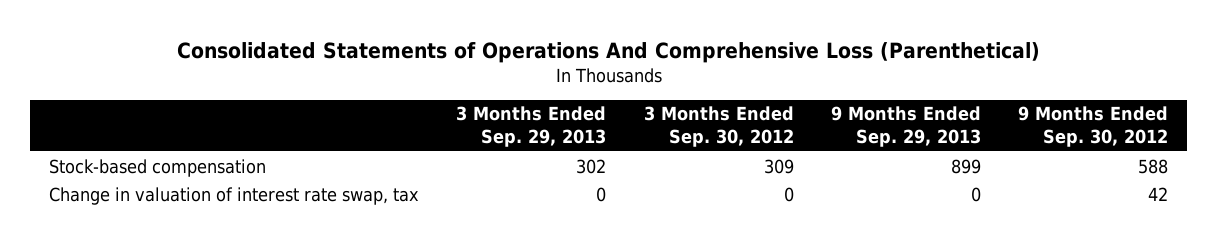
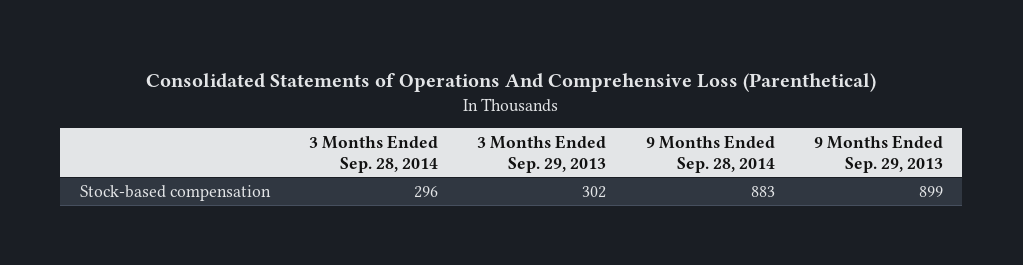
- | 3 Months Ended Sep. 29, 2013 | 3 Months Ended Sep. 30, 2012 | 9 Months Ended Sep. 29, 2013 | 9 Months Ended Sep. 30, 2012
+ | 3 Months Ended Sep. 28, 2014 | 3 Months Ended Sep. 29, 2013 | 9 Months Ended Sep. 28, 2014 | 9 Months Ended Sep. 29, 2013
- Change in valuation of interest rate swap, tax | 0 | 0 | 0 | 42

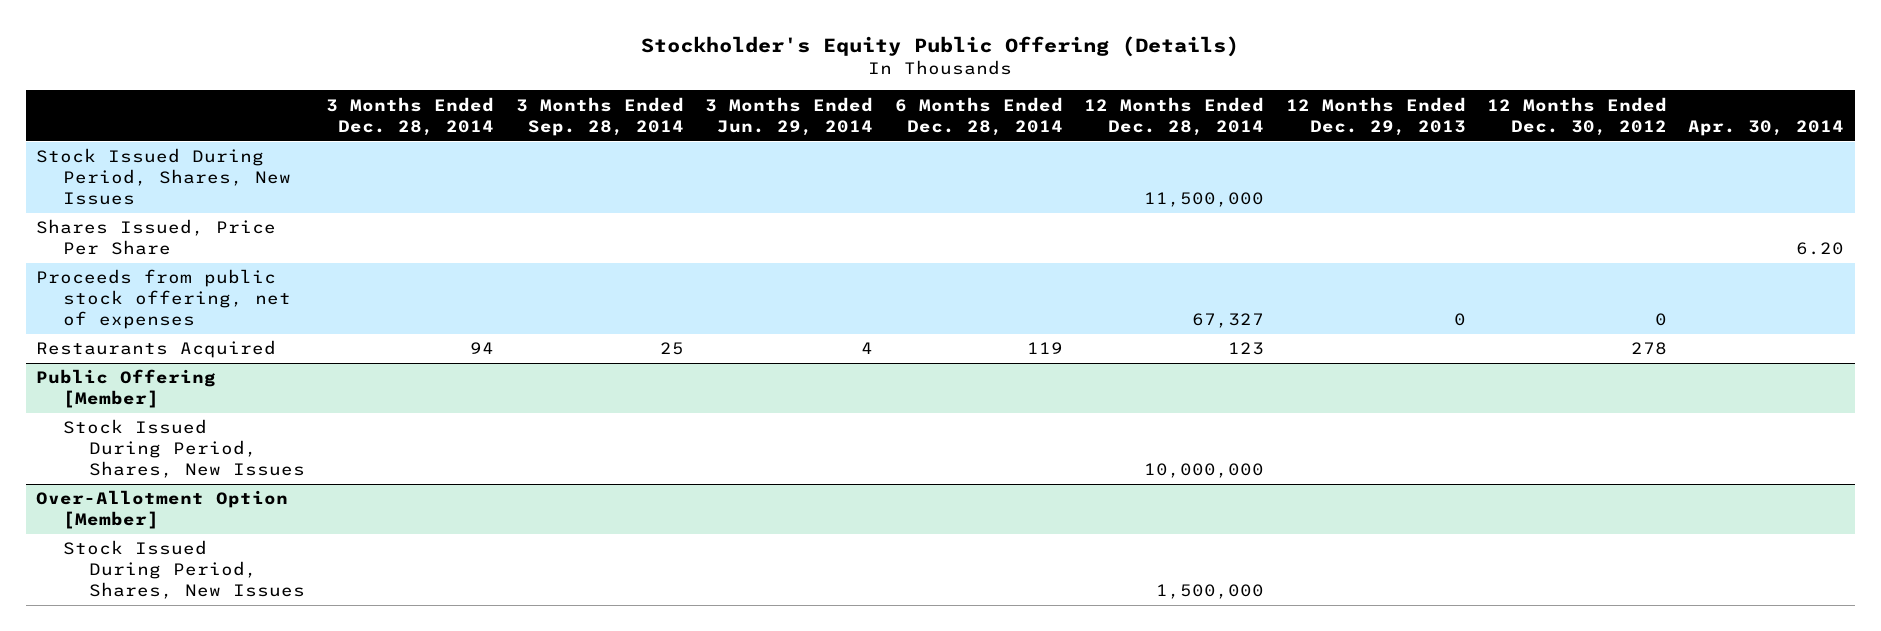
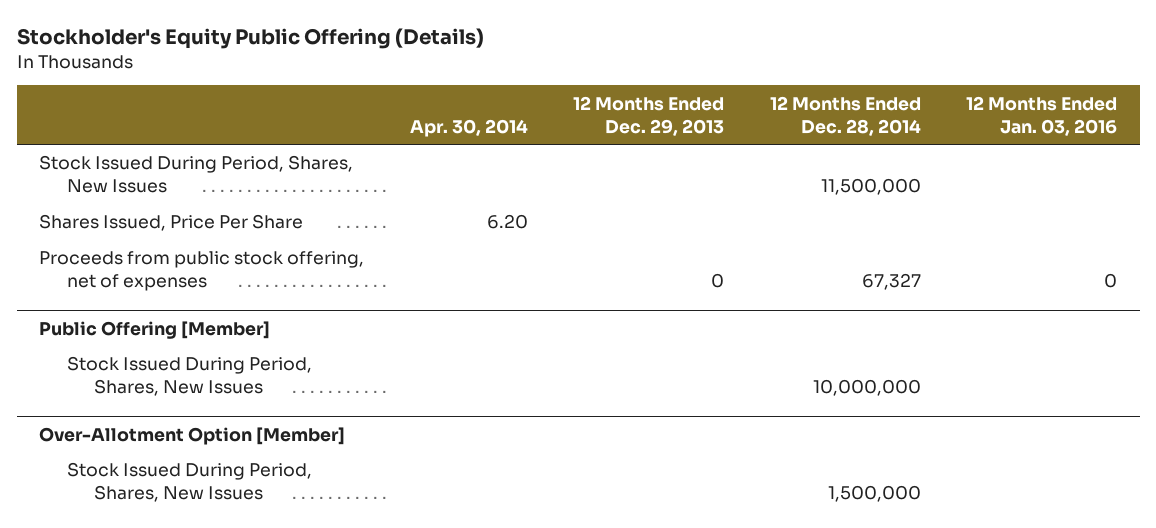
- | 3 Months Ended Dec. 28, 2014 | 3 Months Ended Sep. 28, 2014 | 3 Months Ended Jun. 29, 2014 | 6 Months Ended Dec. 28, 2014 | 12 Months Ended Dec. 28, 2014 | 12 Months Ended Dec. 29, 2013 | 12 Months Ended Dec. 30, 2012 | Apr. 30, 2014
+ | Apr. 30, 2014 | 12 Months Ended Dec. 29, 2013 | 12 Months Ended Dec. 28, 2014 | 12 Months Ended Jan. 03, 2016
- Restaurants Acquired | 94 | 25 | 4 | 119 | 123 | | 278 |

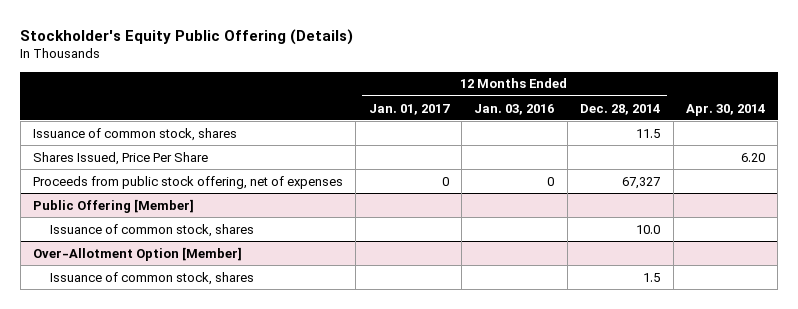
- | Apr. 30, 2014 | 12 Months Ended Dec. 29, 2013 | 12 Months Ended Dec. 28, 2014 | 12 Months Ended Jan. 03, 2016
+ | 12 Months Ended Jan. 01, 2017 | 12 Months Ended Jan. 03, 2016 | 12 Months Ended Dec. 28, 2014 | Apr. 30, 2014
- Stock Issued During Period, Shares, New Issues | | | 11,500,000 |
+ Issuance of common stock, shares | | | 11.5 |
@ Public Offering [Member]
- Stock Issued During Period, Shares, New Issues | | | 10,000,000 |
+ Issuance of common stock, shares | | | 10.0 |
@ Over-Allotment Option [Member]
- Stock Issued During Period, Shares, New Issues | | | 1,500,000 |
+ Issuance of common stock, shares | | | 1.5 |

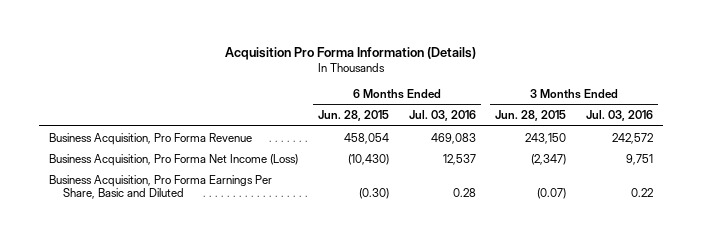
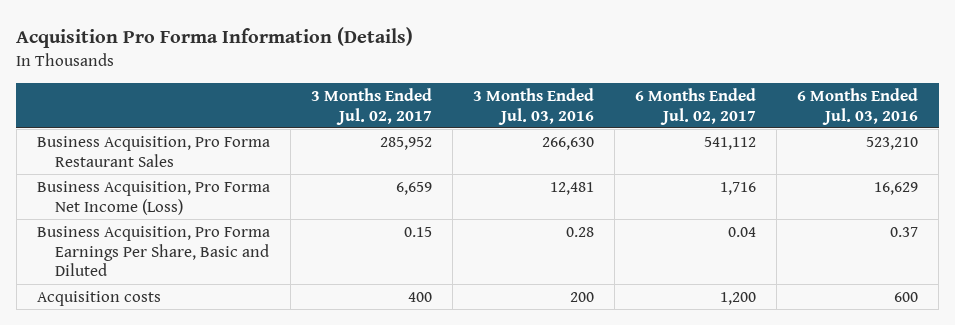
- | 6 Months Ended Jun. 28, 2015 | 6 Months Ended Jul. 03, 2016 | 3 Months Ended Jun. 28, 2015 | 3 Months Ended Jul. 03, 2016
+ | 3 Months Ended Jul. 02, 2017 | 3 Months Ended Jul. 03, 2016 | 6 Months Ended Jul. 02, 2017 | 6 Months Ended Jul. 03, 2016
- Business Acquisition, Pro Forma Revenue | 458,054 | 469,083 | 243,150 | 242,572
- Business Acquisition, Pro Forma Net Income (Loss) | (10,430) | 12,537 | (2,347) | 9,751
- Business Acquisition, Pro Forma Earnings Per Share, Basic and Diluted | (0.30) | 0.28 | (0.07) | 0.22
+ Business Acquisition, Pro Forma Restaurant Sales | 285,952 | 266,630 | 541,112 | 523,210
+ Business Acquisition, Pro Forma Net Income (Loss) | 6,659 | 12,481 | 1,716 | 16,629
+ Business Acquisition, Pro Forma Earnings Per Share, Basic and Diluted | 0.15 | 0.28 | 0.04 | 0.37
+ Acquisition costs | 400 | 200 | 1,200 | 600

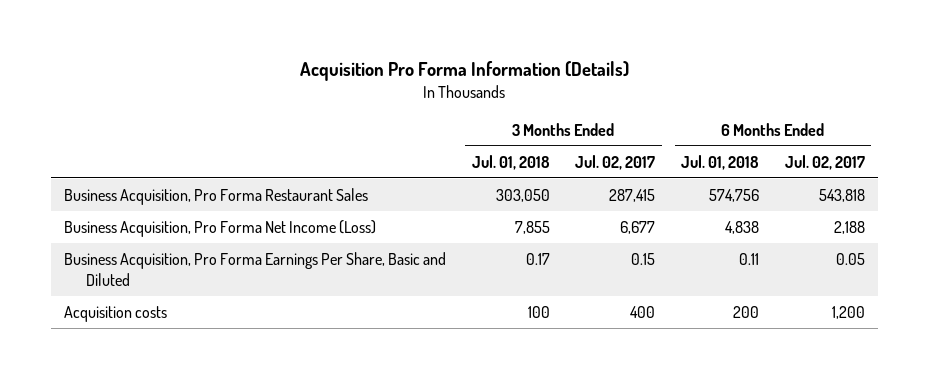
- | 3 Months Ended Jul. 02, 2017 | 3 Months Ended Jul. 03, 2016 | 6 Months Ended Jul. 02, 2017 | 6 Months Ended Jul. 03, 2016
+ | 3 Months Ended Jul. 01, 2018 | 3 Months Ended Jul. 02, 2017 | 6 Months Ended Jul. 01, 2018 | 6 Months Ended Jul. 02, 2017
- Business Acquisition, Pro Forma Restaurant Sales | 285,952 | 266,630 | 541,112 | 523,210
- Business Acquisition, Pro Forma Net Income (Loss) | 6,659 | 12,481 | 1,716 | 16,629
- Business Acquisition, Pro Forma Earnings Per Share, Basic and Diluted | 0.15 | 0.28 | 0.04 | 0.37
+ Business Acquisition, Pro Forma Restaurant Sales | 303,050 | 287,415 | 574,756 | 543,818
+ Business Acquisition, Pro Forma Net Income (Loss) | 7,855 | 6,677 | 4,838 | 2,188
+ Business Acquisition, Pro Forma Earnings Per Share, Basic and Diluted | 0.17 | 0.15 | 0.11 | 0.05

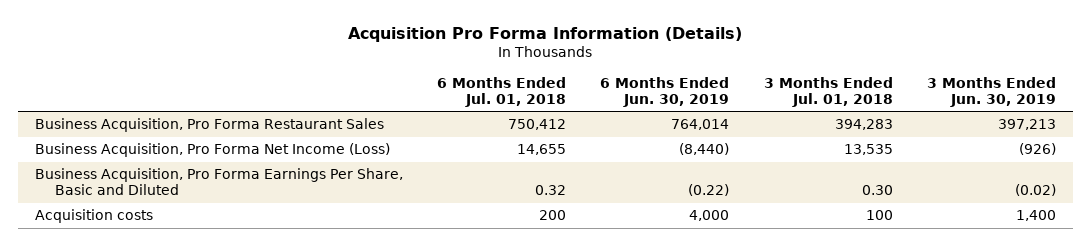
- | 3 Months Ended Jul. 01, 2018 | 3 Months Ended Jul. 02, 2017 | 6 Months Ended Jul. 01, 2018 | 6 Months Ended Jul. 02, 2017
+ | 6 Months Ended Jul. 01, 2018 | 6 Months Ended Jun. 30, 2019 | 3 Months Ended Jul. 01, 2018 | 3 Months Ended Jun. 30, 2019
- Business Acquisition, Pro Forma Restaurant Sales | 303,050 | 287,415 | 574,756 | 543,818
- Business Acquisition, Pro Forma Net Income (Loss) | 7,855 | 6,677 | 4,838 | 2,188
- Business Acquisition, Pro Forma Earnings Per Share, Basic and Diluted | 0.17 | 0.15 | 0.11 | 0.05
+ Business Acquisition, Pro Forma Restaurant Sales | 750,412 | 764,014 | 394,283 | 397,213
+ Business Acquisition, Pro Forma Net Income (Loss) | 14,655 | (8,440) | 13,535 | (926)
+ Business Acquisition, Pro Forma Earnings Per Share, Basic and Diluted | 0.32 | (0.22) | 0.30 | (0.02)

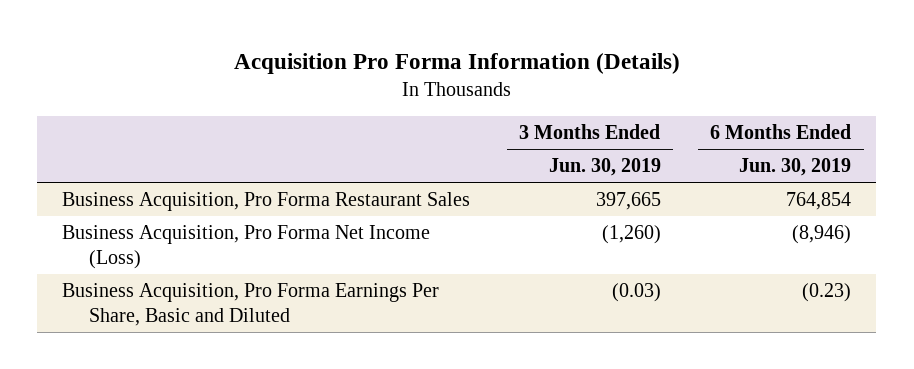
- | 6 Months Ended Jul. 01, 2018 | 6 Months Ended Jun. 30, 2019 | 3 Months Ended Jul. 01, 2018 | 3 Months Ended Jun. 30, 2019
+ | 3 Months Ended Jun. 30, 2019 | 6 Months Ended Jun. 30, 2019
- Business Acquisition, Pro Forma Restaurant Sales | 750,412 | 764,014 | 394,283 | 397,213
- Business Acquisition, Pro Forma Net Income (Loss) | 14,655 | (8,440) | 13,535 | (926)
- Business Acquisition, Pro Forma Earnings Per Share, Basic and Diluted | 0.32 | (0.22) | 0.30 | (0.02)
- Acquisition costs | 200 | 4,000 | 100 | 1,400
+ Business Acquisition, Pro Forma Restaurant Sales | 397,665 | 764,854
+ Business Acquisition, Pro Forma Net Income (Loss) | (1,260) | (8,946)
+ Business Acquisition, Pro Forma Earnings Per Share, Basic and Diluted | (0.03) | (0.23)

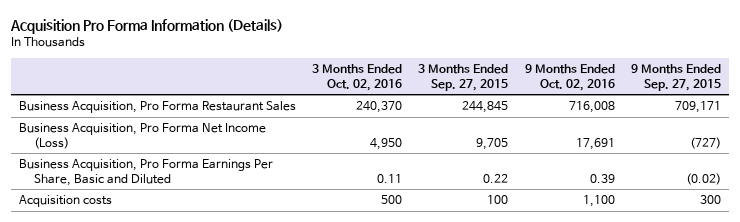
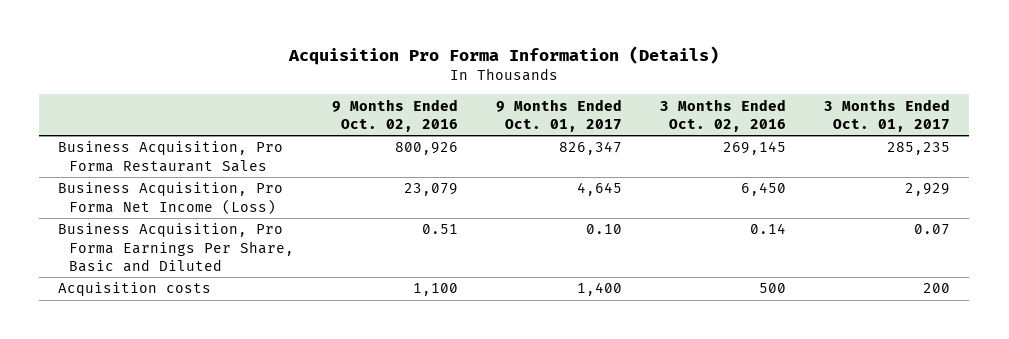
- | 3 Months Ended Oct. 02, 2016 | 3 Months Ended Sep. 27, 2015 | 9 Months Ended Oct. 02, 2016 | 9 Months Ended Sep. 27, 2015
+ | 9 Months Ended Oct. 02, 2016 | 9 Months Ended Oct. 01, 2017 | 3 Months Ended Oct. 02, 2016 | 3 Months Ended Oct. 01, 2017
- Business Acquisition, Pro Forma Restaurant Sales | 240,370 | 244,845 | 716,008 | 709,171
- Business Acquisition, Pro Forma Net Income (Loss) | 4,950 | 9,705 | 17,691 | (727)
- Business Acquisition, Pro Forma Earnings Per Share, Basic and Diluted | 0.11 | 0.22 | 0.39 | (0.02)
+ Business Acquisition, Pro Forma Restaurant Sales | 800,926 | 826,347 | 269,145 | 285,235
+ Business Acquisition, Pro Forma Net Income (Loss) | 23,079 | 4,645 | 6,450 | 2,929
+ Business Acquisition, Pro Forma Earnings Per Share, Basic and Diluted | 0.51 | 0.10 | 0.14 | 0.07

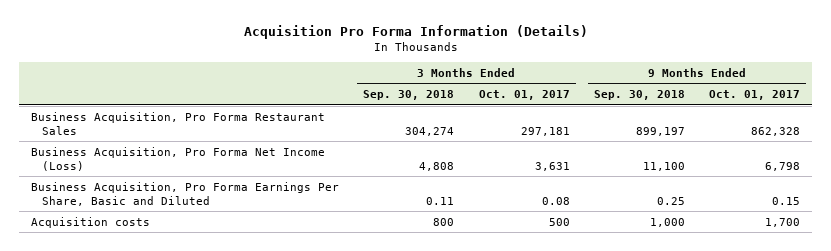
- | 9 Months Ended Oct. 02, 2016 | 9 Months Ended Oct. 01, 2017 | 3 Months Ended Oct. 02, 2016 | 3 Months Ended Oct. 01, 2017
+ | 3 Months Ended Sep. 30, 2018 | 3 Months Ended Oct. 01, 2017 | 9 Months Ended Sep. 30, 2018 | 9 Months Ended Oct. 01, 2017
- Business Acquisition, Pro Forma Restaurant Sales | 800,926 | 826,347 | 269,145 | 285,235
- Business Acquisition, Pro Forma Net Income (Loss) | 23,079 | 4,645 | 6,450 | 2,929
- Business Acquisition, Pro Forma Earnings Per Share, Basic and Diluted | 0.51 | 0.10 | 0.14 | 0.07
- Acquisition costs | 1,100 | 1,400 | 500 | 200
+ Business Acquisition, Pro Forma Restaurant Sales | 304,274 | 297,181 | 899,197 | 862,328
+ Business Acquisition, Pro Forma Net Income (Loss) | 4,808 | 3,631 | 11,100 | 6,798
+ Business Acquisition, Pro Forma Earnings Per Share, Basic and Diluted | 0.11 | 0.08 | 0.25 | 0.15
+ Acquisition costs | 800 | 500 | 1,000 | 1,700

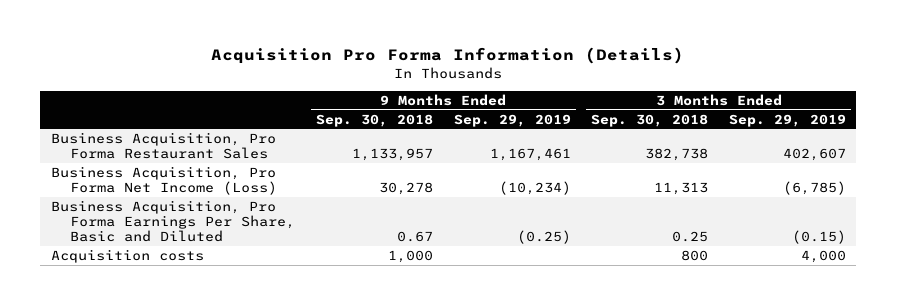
- | 3 Months Ended Sep. 30, 2018 | 3 Months Ended Oct. 01, 2017 | 9 Months Ended Sep. 30, 2018 | 9 Months Ended Oct. 01, 2017
+ | 9 Months Ended Sep. 30, 2018 | 9 Months Ended Sep. 29, 2019 | 3 Months Ended Sep. 30, 2018 | 3 Months Ended Sep. 29, 2019
- Business Acquisition, Pro Forma Restaurant Sales | 304,274 | 297,181 | 899,197 | 862,328
- Business Acquisition, Pro Forma Net Income (Loss) | 4,808 | 3,631 | 11,100 | 6,798
- Business Acquisition, Pro Forma Earnings Per Share, Basic and Diluted | 0.11 | 0.08 | 0.25 | 0.15
+ Business Acquisition, Pro Forma Restaurant Sales | 1,133,957 | 1,167,461 | 382,738 | 402,607
+ Business Acquisition, Pro Forma Net Income (Loss) | 30,278 | (10,234) | 11,313 | (6,785)
+ Business Acquisition, Pro Forma Earnings Per Share, Basic and Diluted | 0.67 | (0.25) | 0.25 | (0.15)

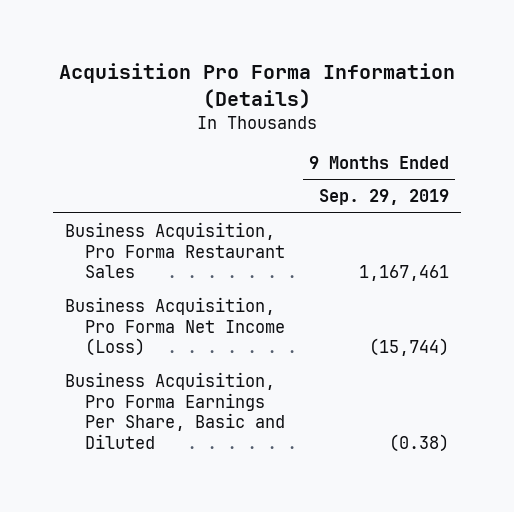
- | 9 Months Ended Sep. 30, 2018 | 9 Months Ended Sep. 29, 2019 | 3 Months Ended Sep. 30, 2018 | 3 Months Ended Sep. 29, 2019
+ | 9 Months Ended Sep. 29, 2019
- Business Acquisition, Pro Forma Net Income (Loss) | 30,278 | (10,234) | 11,313 | (6,785)
- Business Acquisition, Pro Forma Earnings Per Share, Basic and Diluted | 0.67 | (0.25) | 0.25 | (0.15)
- Acquisition costs | 1,000 | | 800 | 4,000
+ Business Acquisition, Pro Forma Net Income (Loss) | (15,744)
+ Business Acquisition, Pro Forma Earnings Per Share, Basic and Diluted | (0.38)

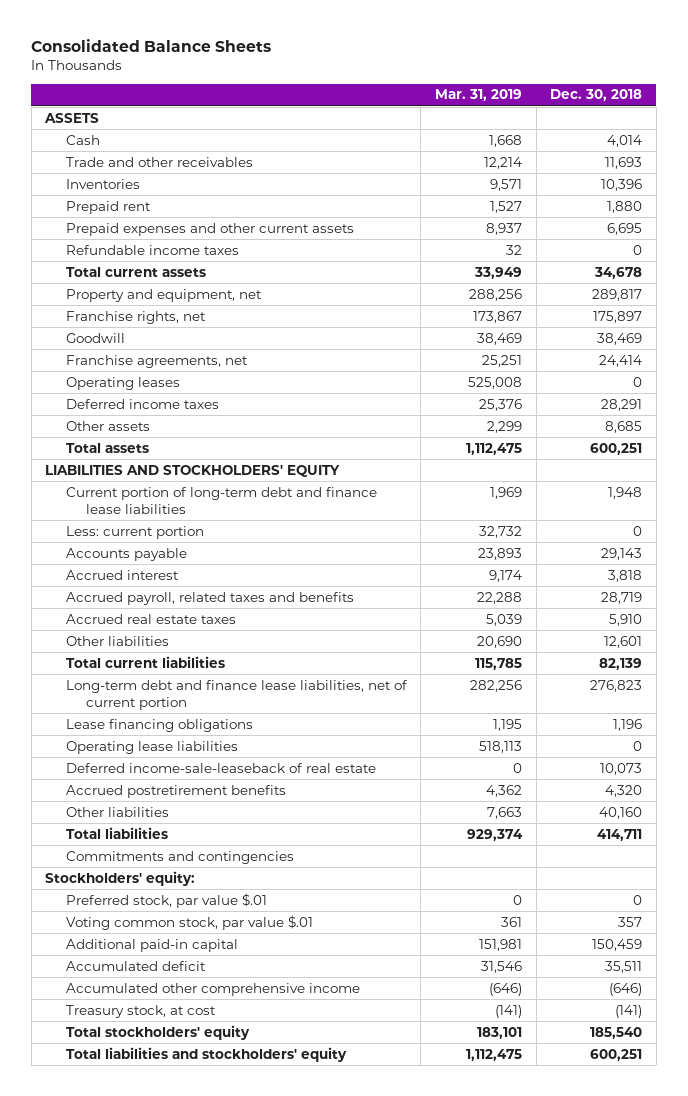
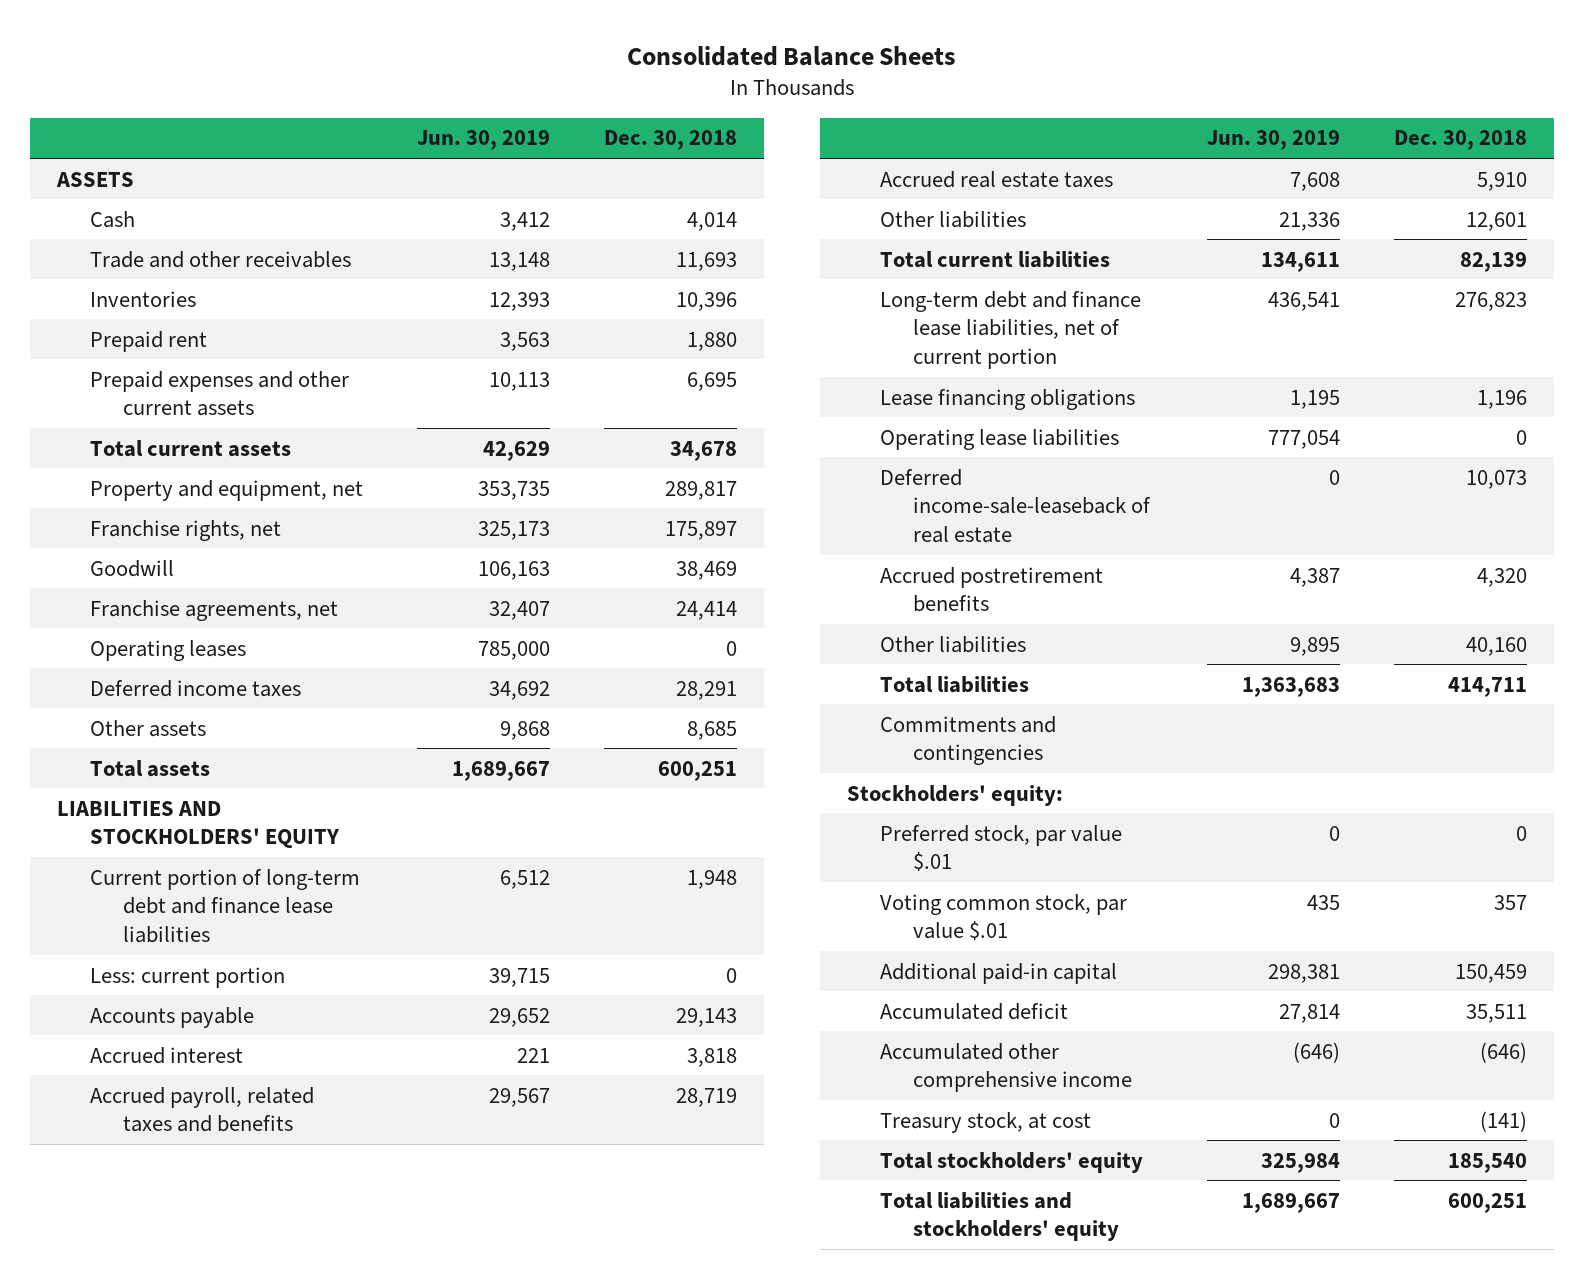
- | Mar. 31, 2019 | Dec. 30, 2018
+ | Jun. 30, 2019 | Dec. 30, 2018
- Refundable income taxes | 32 | 0

